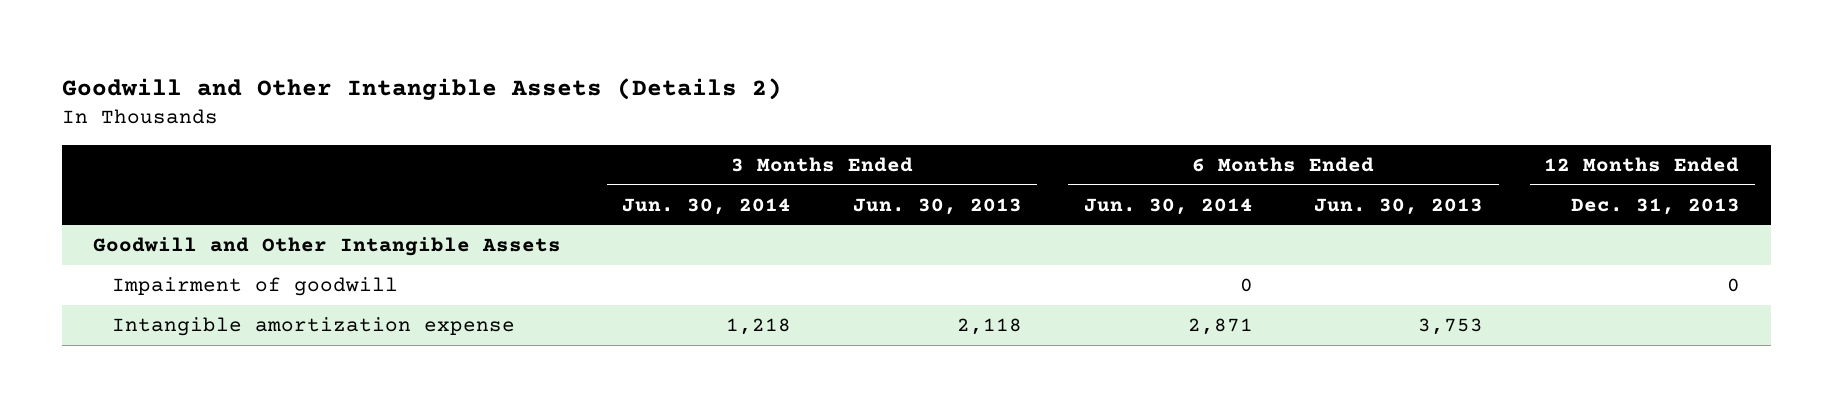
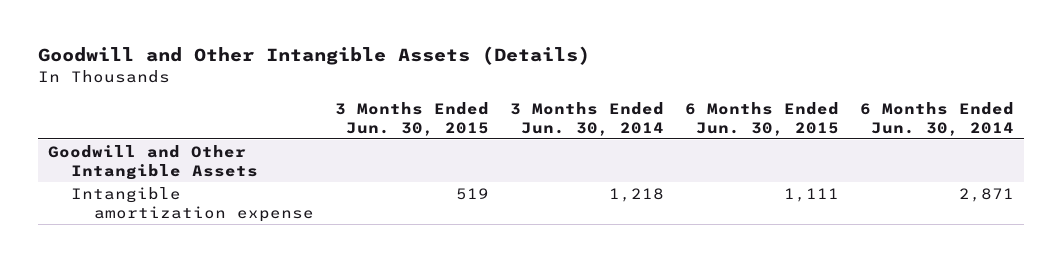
- Goodwill and Other Intangible Assets (Details 2)
+ Goodwill and Other Intangible Assets (Details)
- | 3 Months Ended Jun. 30, 2014 | 3 Months Ended Jun. 30, 2013 | 6 Months Ended Jun. 30, 2014 | 6 Months Ended Jun. 30, 2013 | 12 Months Ended Dec. 31, 2013
+ | 3 Months Ended Jun. 30, 2015 | 3 Months Ended Jun. 30, 2014 | 6 Months Ended Jun. 30, 2015 | 6 Months Ended Jun. 30, 2014
- Impairment of goodwill | | | 0 | | 0

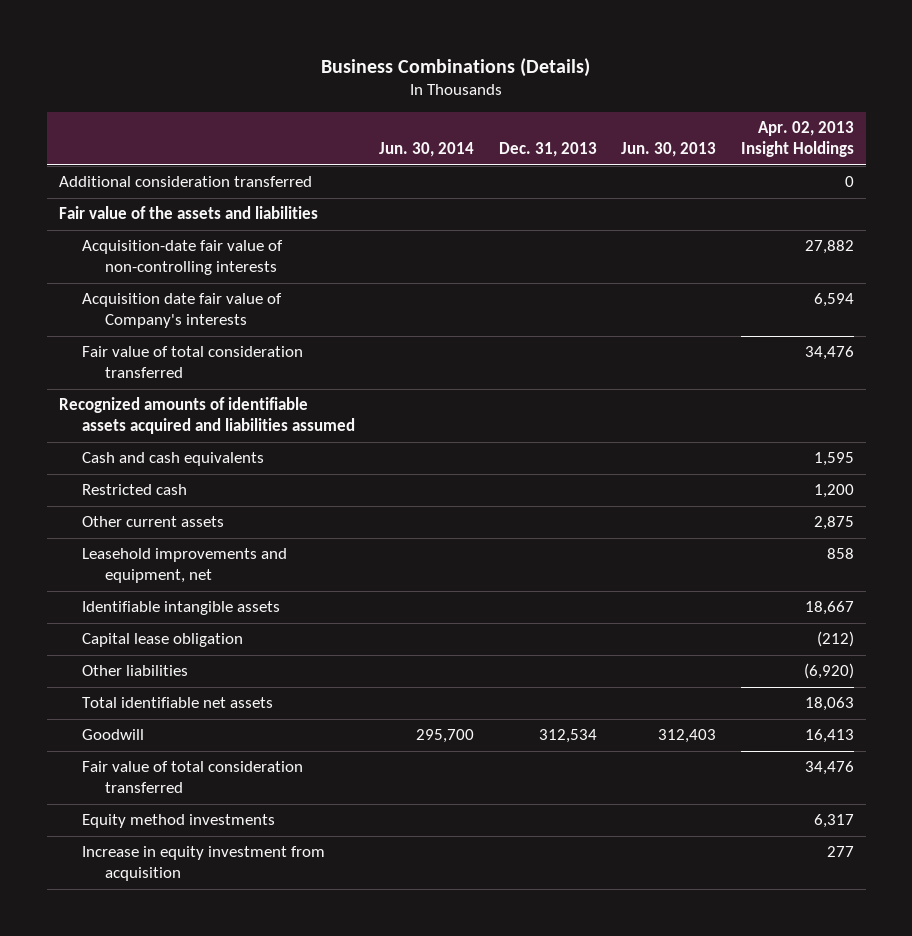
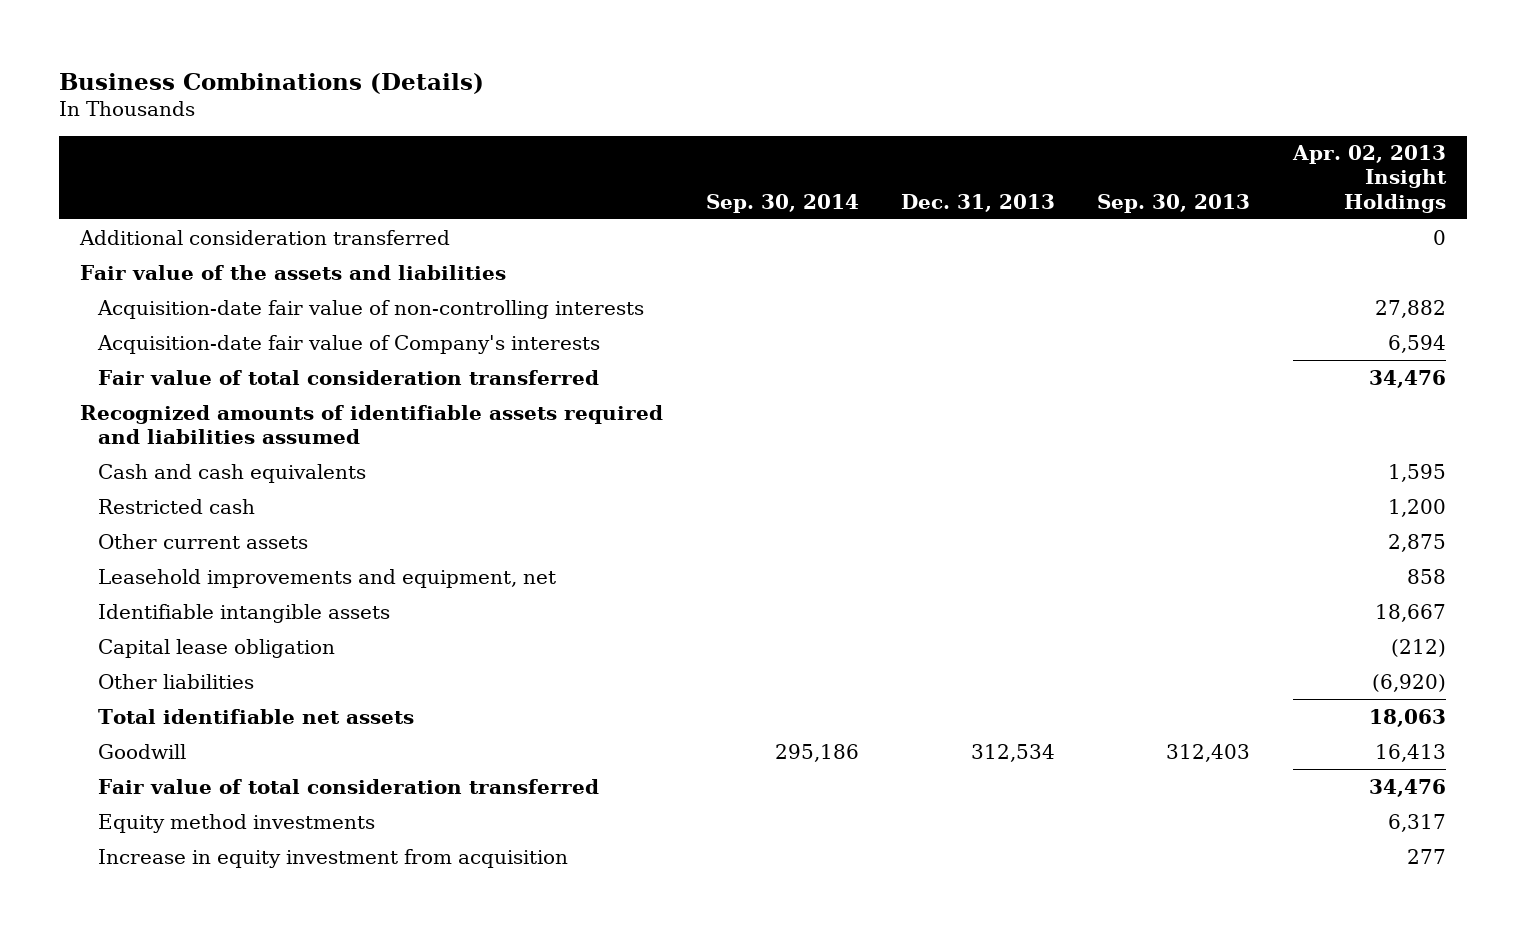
- | Jun. 30, 2014 | Dec. 31, 2013 | Jun. 30, 2013 | Apr. 02, 2013 Insight Holdings
+ | Sep. 30, 2014 | Dec. 31, 2013 | Sep. 30, 2013 | Apr. 02, 2013 Insight Holdings
- Acquisition date fair value of Company's interests | | | | 6,594
+ Acquisition-date fair value of Company's interests | | | | 6,594
- Recognized amounts of identifiable assets acquired and liabilities assumed
+ Recognized amounts of identifiable assets required and liabilities assumed

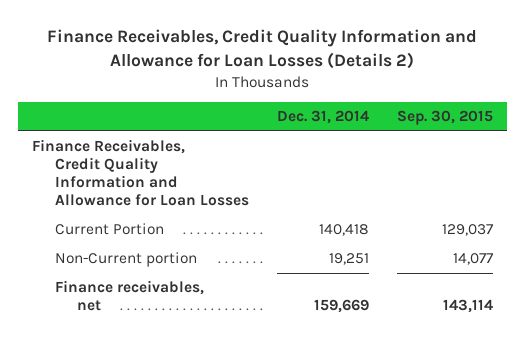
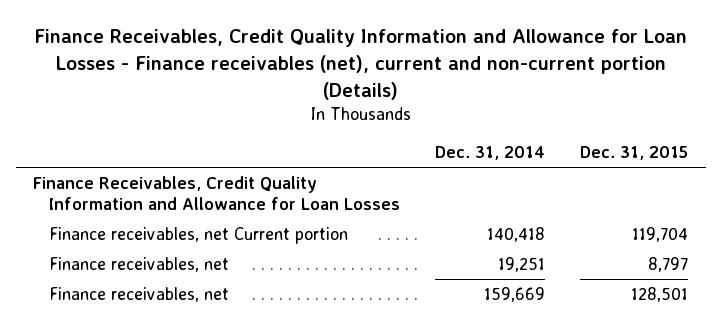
- Finance Receivables, Credit Quality Information and Allowance for Loan Losses (Details 2)
+ Finance Receivables, Credit Quality Information and Allowance for Loan Losses - Finance receivables (net), current and non-current portion (Details)
- | Dec. 31, 2014 | Sep. 30, 2015
+ | Dec. 31, 2014 | Dec. 31, 2015
- Current Portion | 140,418 | 129,037
- Non-Current portion | 19,251 | 14,077
+ Finance receivables, net Current portion | 140,418 | 119,704
+ Finance receivables, net | 19,251 | 8,797

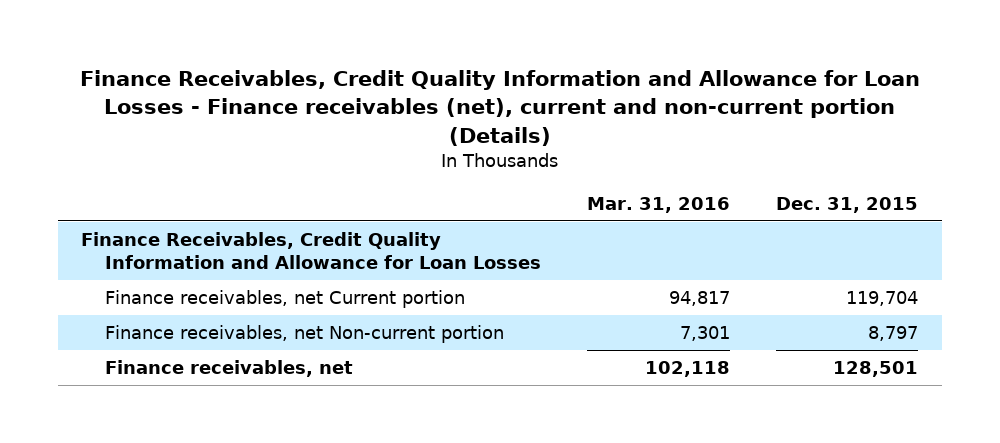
- | Dec. 31, 2014 | Dec. 31, 2015
+ | Mar. 31, 2016 | Dec. 31, 2015
- Finance receivables, net | 19,251 | 8,797
+ Finance receivables, net Non-current portion | 7,301 | 8,797

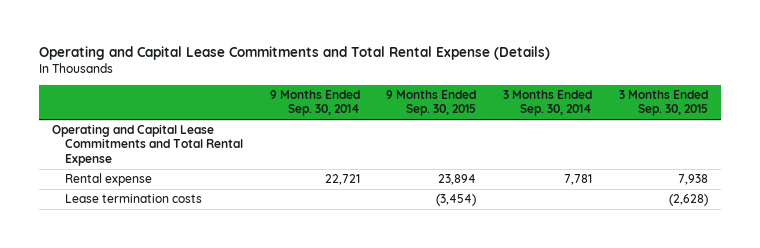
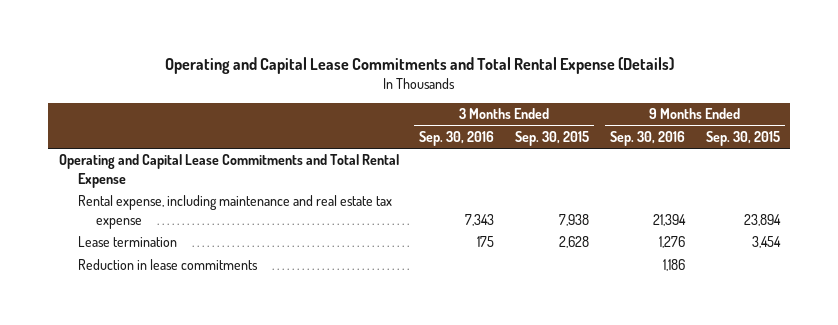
- | 9 Months Ended Sep. 30, 2014 | 9 Months Ended Sep. 30, 2015 | 3 Months Ended Sep. 30, 2014 | 3 Months Ended Sep. 30, 2015
+ | 3 Months Ended Sep. 30, 2016 | 3 Months Ended Sep. 30, 2015 | 9 Months Ended Sep. 30, 2016 | 9 Months Ended Sep. 30, 2015
- Rental expense | 22,721 | 23,894 | 7,781 | 7,938
- Lease termination costs | | (3,454) | | (2,628)
+ Rental expense, including maintenance and real estate tax expense | 7,343 | 7,938 | 21,394 | 23,894
+ Lease termination | 175 | 2,628 | 1,276 | 3,454
+ Reduction in lease commitments | | | 1,186 |

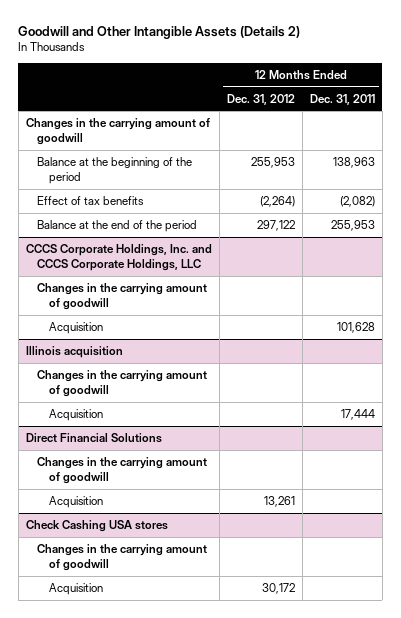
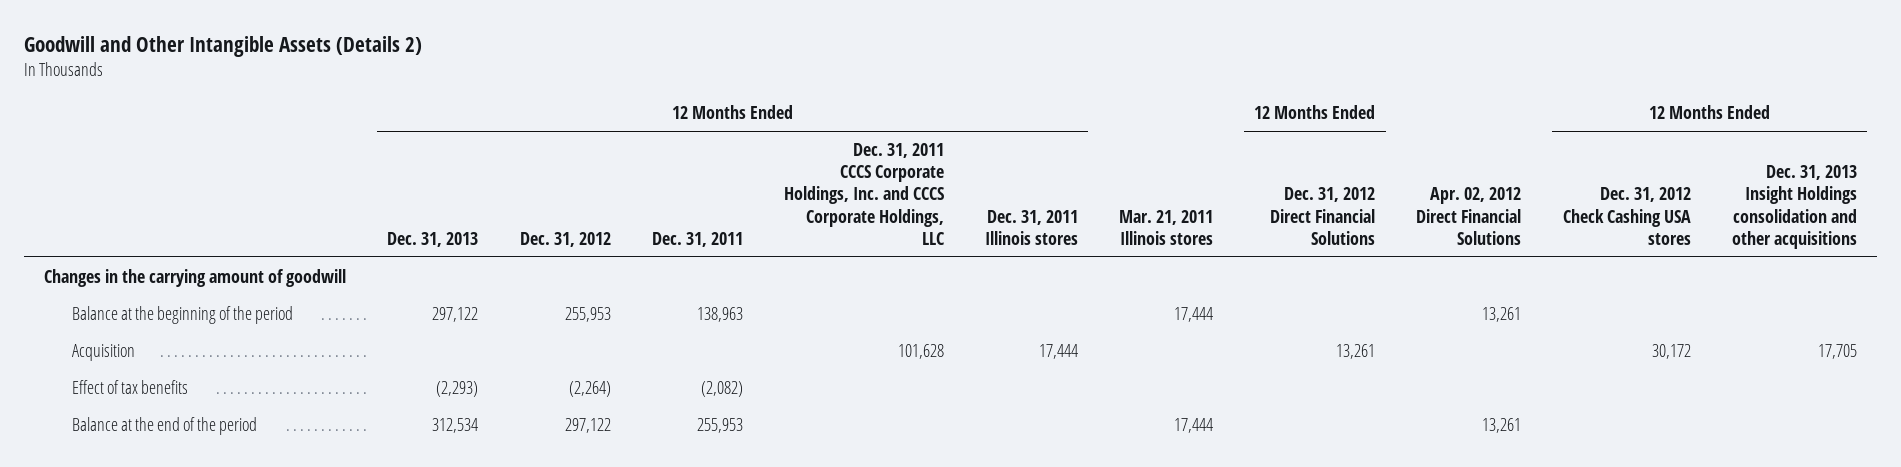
- | 12 Months Ended Dec. 31, 2012 | 12 Months Ended Dec. 31, 2011
+ | 12 Months Ended Dec. 31, 2013 | 12 Months Ended Dec. 31, 2012 | 12 Months Ended Dec. 31, 2011 | 12 Months Ended Dec. 31, 2011 CCCS Corporate Holdings, Inc. and CCCS Corporate Holdings, LLC | 12 Months Ended Dec. 31, 2011 Illinois stores | Mar. 21, 2011 Illinois stores | 12 Months Ended Dec. 31, 2012 Direct Financial Solutions | Apr. 02, 2012 Direct Financial Solutions | 12 Months Ended Dec. 31, 2012 Check Cashing USA stores | 12 Months Ended Dec. 31, 2013 Insight Holdings consolidation and other acquisitions
+ Acquisition | | | | 101,628 | 17,444 | | 13,261 | | 30,172 | 17,705
- CCCS Corporate Holdings, Inc. and CCCS Corporate Holdings, LLC
- Changes in the carrying amount of goodwill
- Acquisition | | 101,628
- Illinois acquisition
- Changes in the carrying amount of goodwill
- Acquisition | | 17,444
- Direct Financial Solutions
- Changes in the carrying amount of goodwill
- Acquisition | 13,261 |
- Check Cashing USA stores
- Changes in the carrying amount of goodwill
- Acquisition | 30,172 |

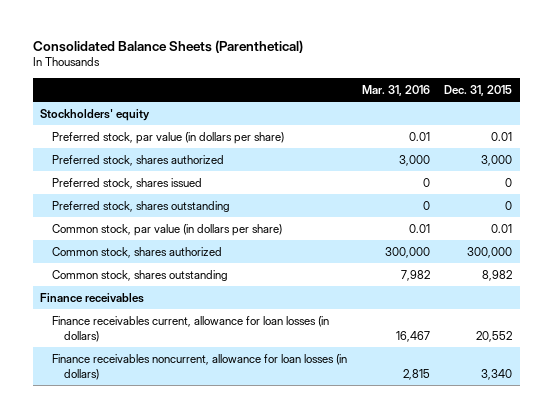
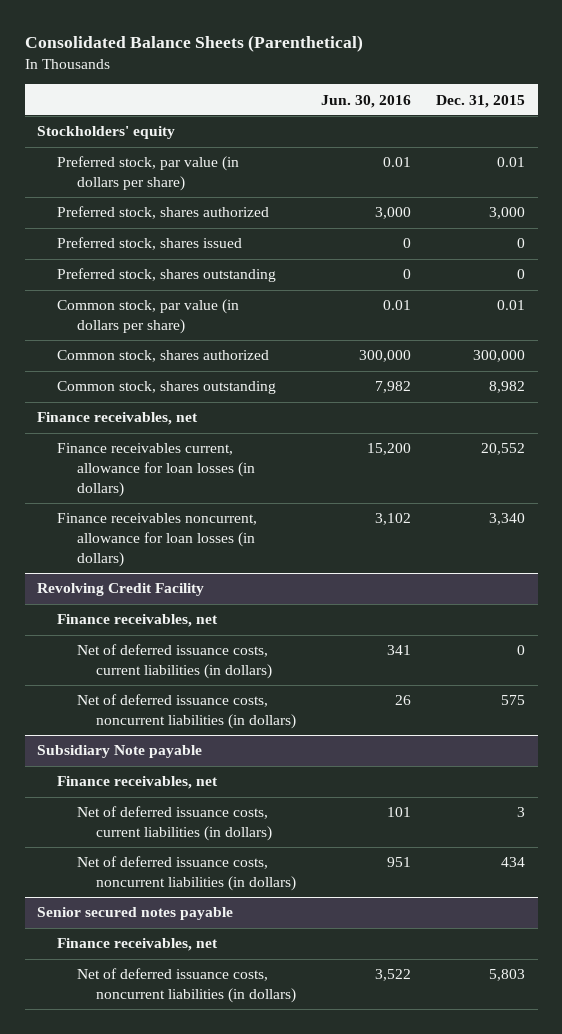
- | Mar. 31, 2016 | Dec. 31, 2015
+ | Jun. 30, 2016 | Dec. 31, 2015
- Finance receivables
+ Finance receivables, net
+ Revolving Credit Facility
+ Finance receivables, net
+ Net of deferred issuance costs, current liabilities (in dollars) | 341 | 0
+ Net of deferred issuance costs, noncurrent liabilities (in dollars) | 26 | 575
+ Subsidiary Note payable
+ Finance receivables, net
+ Net of deferred issuance costs, current liabilities (in dollars) | 101 | 3
+ Net of deferred issuance costs, noncurrent liabilities (in dollars) | 951 | 434
+ Senior secured notes payable
+ Finance receivables, net
+ Net of deferred issuance costs, noncurrent liabilities (in dollars) | 3,522 | 5,803

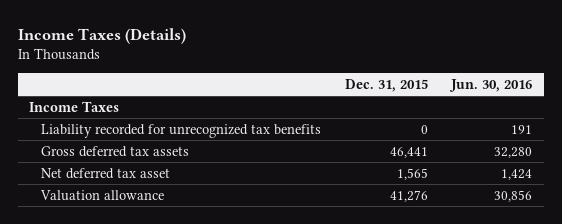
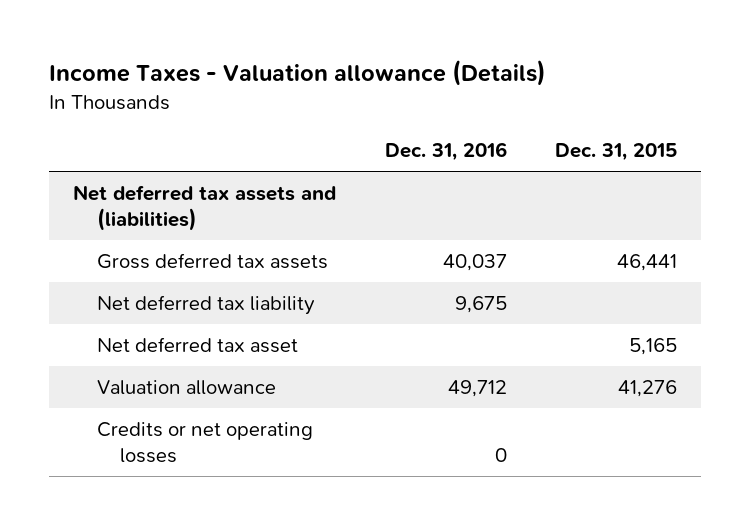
- Income Taxes (Details)
+ Income Taxes - Valuation allowance (Details)
- | Dec. 31, 2015 | Jun. 30, 2016
+ | Dec. 31, 2016 | Dec. 31, 2015
- Income Taxes
- Liability recorded for unrecognized tax benefits | 0 | 191
+ Net deferred tax assets and (liabilities)
- Net deferred tax asset | 1,565 | 1,424
+ Net deferred tax liability | 9,675 |
+ Net deferred tax asset | | 5,165
+ Credits or net operating losses | 0 |

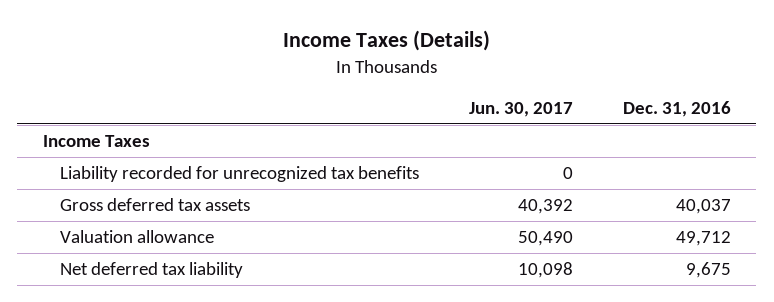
- Income Taxes - Valuation allowance (Details)
+ Income Taxes (Details)
- | Dec. 31, 2016 | Dec. 31, 2015
+ | Jun. 30, 2017 | Dec. 31, 2016
- Net deferred tax assets and (liabilities)
+ Income Taxes
+ Liability recorded for unrecognized tax benefits | 0 |
- Net deferred tax asset | | 5,165
- Credits or net operating losses | 0 |
moved down: Net deferred tax liability | 10,098 | 9,675

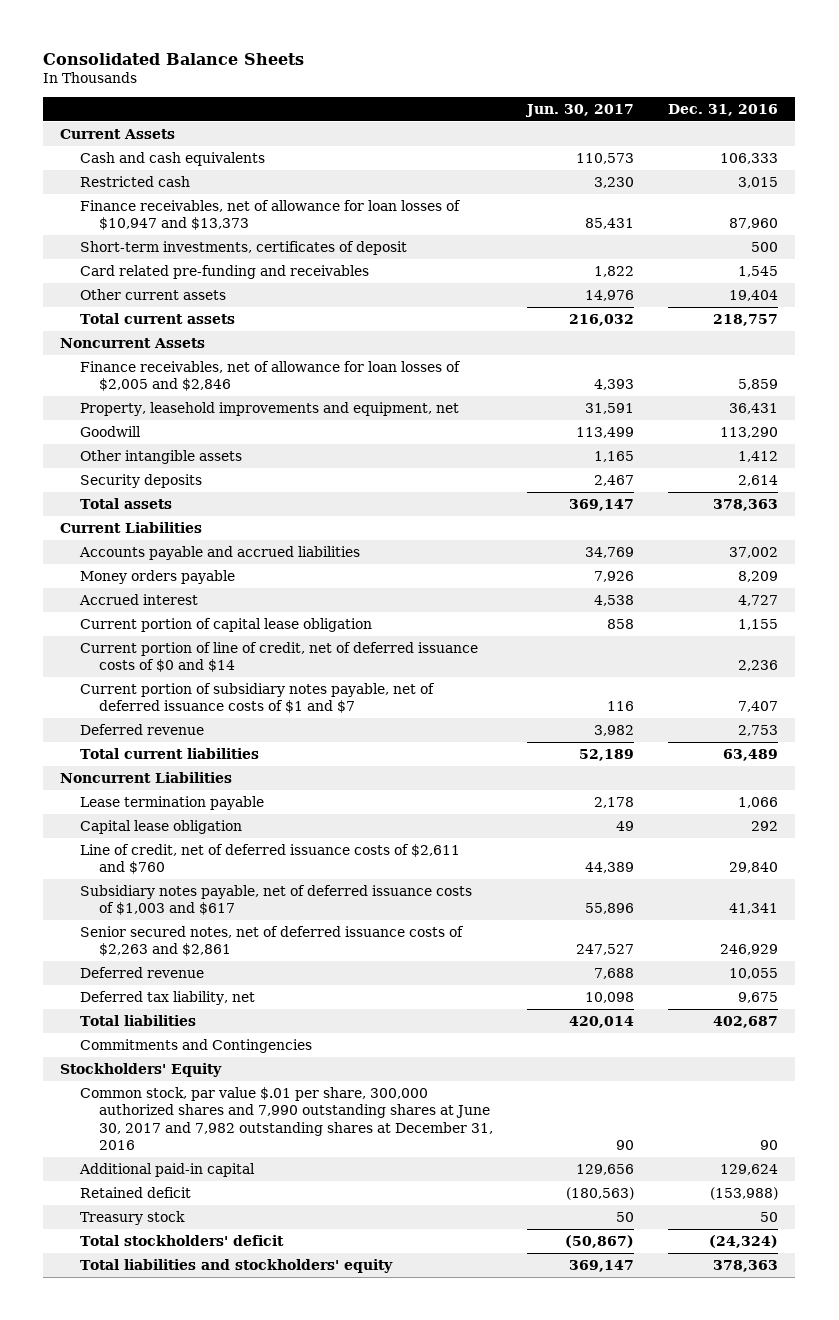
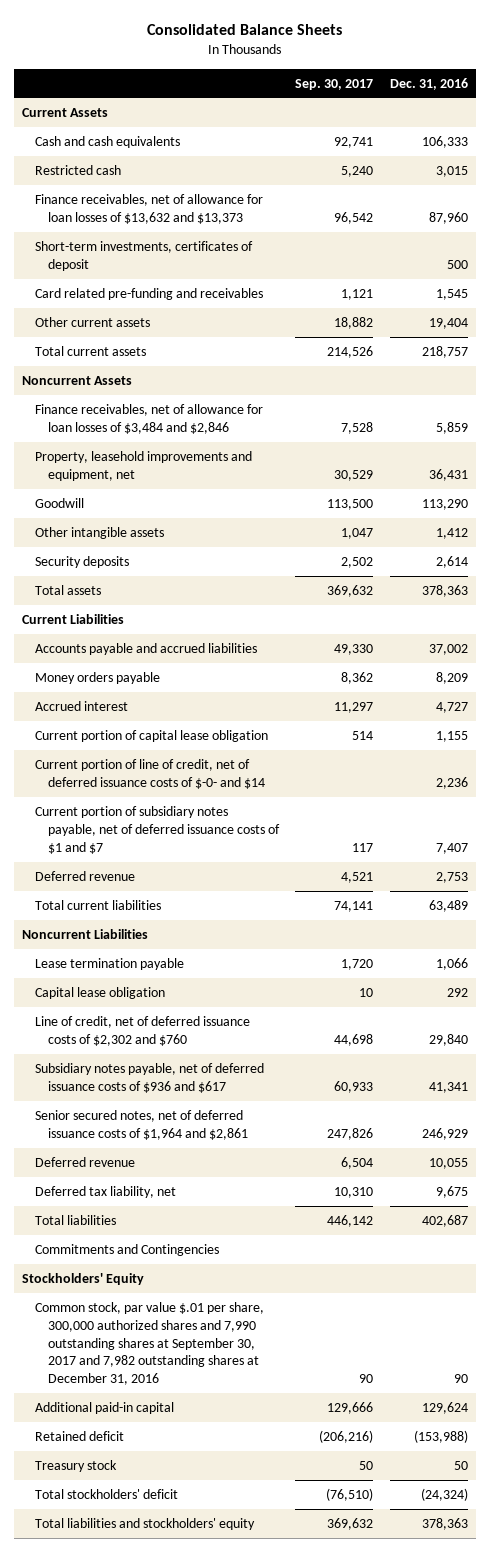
- | Jun. 30, 2017 | Dec. 31, 2016
+ | Sep. 30, 2017 | Dec. 31, 2016
- Finance receivables, net of allowance for loan losses of $10,947 and $13,373 | 85,431 | 87,960
+ Finance receivables, net of allowance for loan losses of $13,632 and $13,373 | 96,542 | 87,960
- Finance receivables, net of allowance for loan losses of $2,005 and $2,846 | 4,393 | 5,859
+ Finance receivables, net of allowance for loan losses of $3,484 and $2,846 | 7,528 | 5,859
- Current portion of line of credit, net of deferred issuance costs of $0 and $14 | | 2,236
+ Current portion of line of credit, net of deferred issuance costs of $-0- and $14 | | 2,236
- Line of credit, net of deferred issuance costs of $2,611 and $760 | 44,389 | 29,840
- Subsidiary notes payable, net of deferred issuance costs of $1,003 and $617 | 55,896 | 41,341
- Senior secured notes, net of deferred issuance costs of $2,263 and $2,861 | 247,527 | 246,929
+ Line of credit, net of deferred issuance costs of $2,302 and $760 | 44,698 | 29,840
+ Subsidiary notes payable, net of deferred issuance costs of $936 and $617 | 60,933 | 41,341
+ Senior secured notes, net of deferred issuance costs of $1,964 and $2,861 | 247,826 | 246,929
- Common stock, par value $.01 per share, 300,000 authorized shares and 7,990 outstanding shares at June 30, 2017 and 7,982 outstanding shares at December 31, 2016 | 90 | 90
+ Common stock, par value $.01 per share, 300,000 authorized shares and 7,990 outstanding shares at September 30, 2017 and 7,982 outstanding shares at December 31, 2016 | 90 | 90

